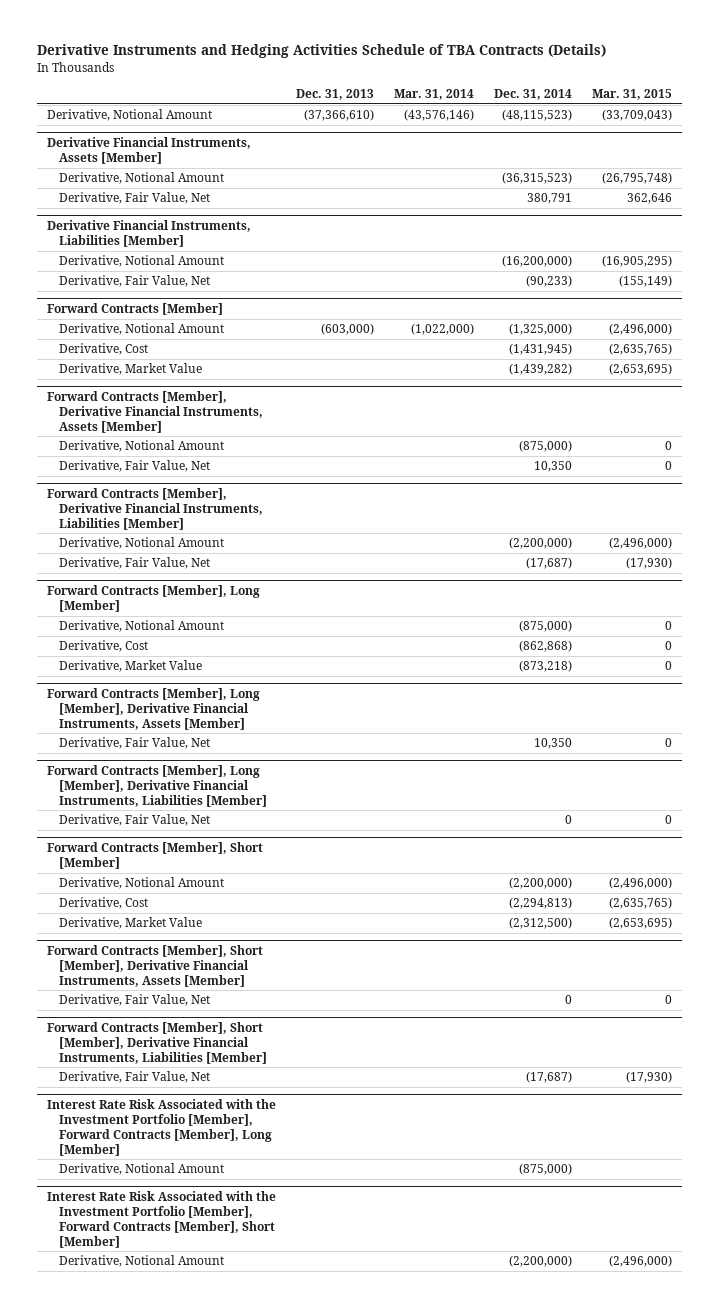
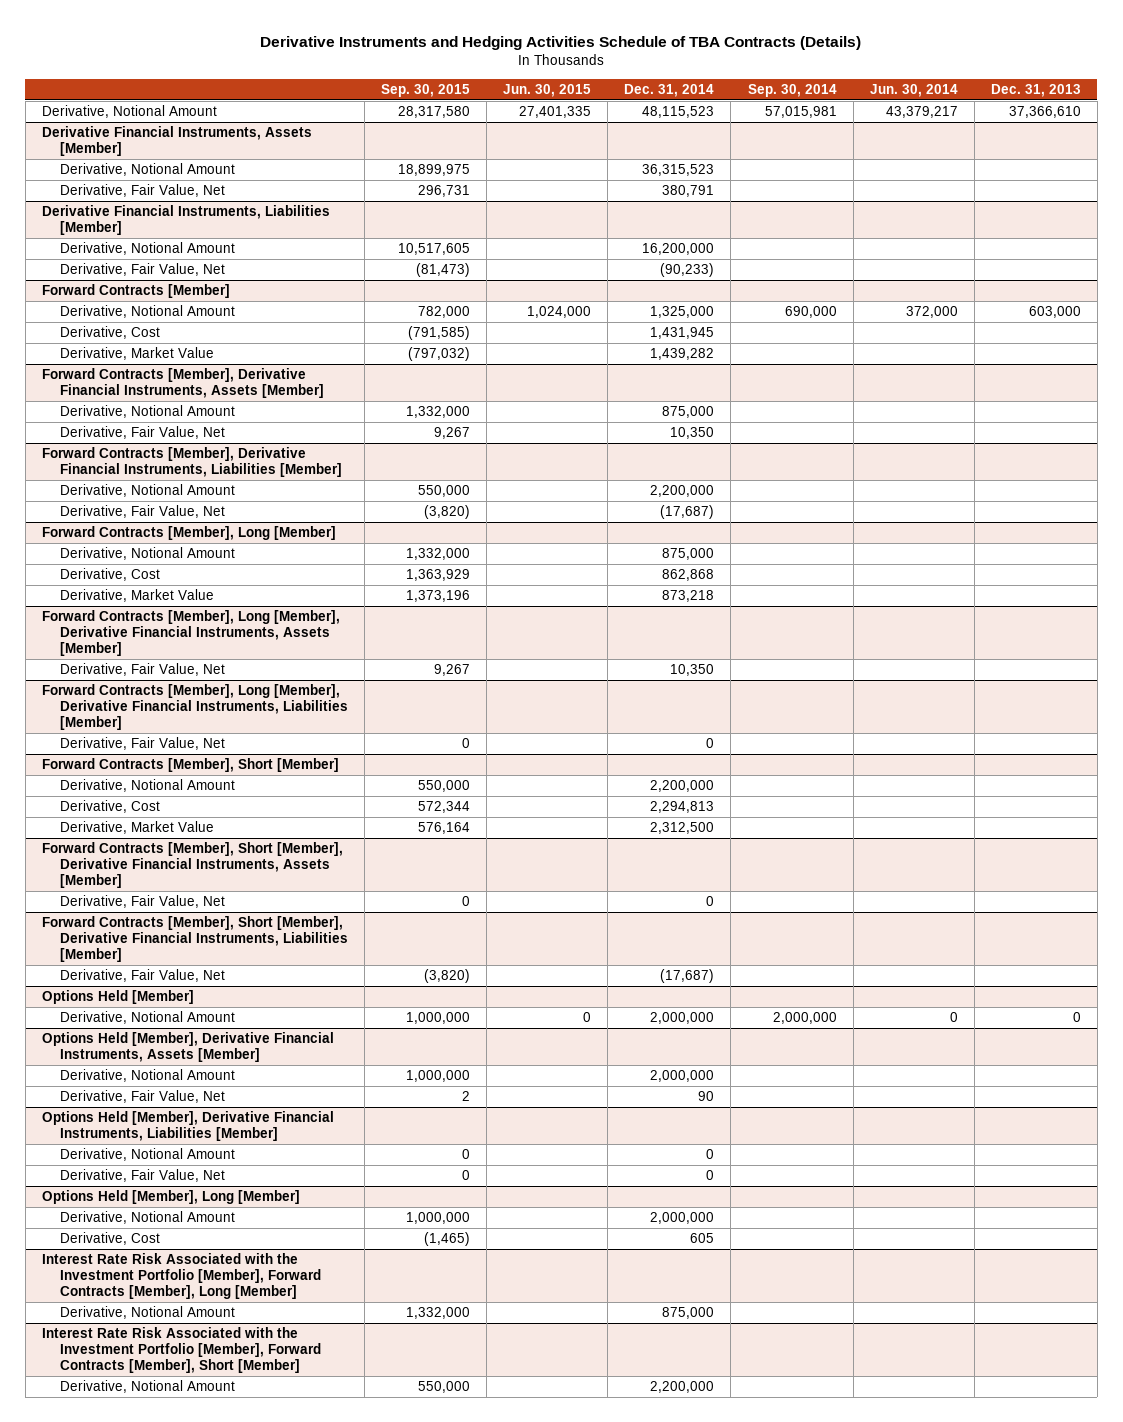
- | Dec. 31, 2013 | Mar. 31, 2014 | Dec. 31, 2014 | Mar. 31, 2015
+ | Sep. 30, 2015 | Jun. 30, 2015 | Dec. 31, 2014 | Sep. 30, 2014 | Jun. 30, 2014 | Dec. 31, 2013
- Derivative, Notional Amount | (37,366,610) | (43,576,146) | (48,115,523) | (33,709,043)
+ Derivative, Notional Amount | 28,317,580 | 27,401,335 | 48,115,523 | 57,015,981 | 43,379,217 | 37,366,610
@ Derivative Financial Instruments, Assets [Member]
- Derivative, Notional Amount | | | (36,315,523) | (26,795,748)
+ Derivative, Notional Amount | 18,899,975 | | 36,315,523 | | |
@ Derivative Financial Instruments, Liabilities [Member]
- Derivative, Notional Amount | | | (16,200,000) | (16,905,295)
+ Derivative, Notional Amount | 10,517,605 | | 16,200,000 | | |
@ Forward Contracts [Member]
- Derivative, Notional Amount | (603,000) | (1,022,000) | (1,325,000) | (2,496,000)
- Derivative, Cost | | | (1,431,945) | (2,635,765)
- Derivative, Market Value | | | (1,439,282) | (2,653,695)
+ Derivative, Notional Amount | 782,000 | 1,024,000 | 1,325,000 | 690,000 | 372,000 | 603,000
+ Derivative, Cost | (791,585) | | 1,431,945 | | |
+ Derivative, Market Value | (797,032) | | 1,439,282 | | |
@ Forward Contracts [Member], Derivative Financial Instruments, Assets [Member]
- Derivative, Notional Amount | | | (875,000) | 0
+ Derivative, Notional Amount | 1,332,000 | | 875,000 | | |
@ Forward Contracts [Member], Derivative Financial Instruments, Liabilities [Member]
- Derivative, Notional Amount | | | (2,200,000) | (2,496,000)
+ Derivative, Notional Amount | 550,000 | | 2,200,000 | | |
@ Forward Contracts [Member], Long [Member]
- Derivative, Notional Amount | | | (875,000) | 0
- Derivative, Cost | | | (862,868) | 0
- Derivative, Market Value | | | (873,218) | 0
+ Derivative, Notional Amount | 1,332,000 | | 875,000 | | |
+ Derivative, Cost | 1,363,929 | | 862,868 | | |
+ Derivative, Market Value | 1,373,196 | | 873,218 | | |
@ Forward Contracts [Member], Short [Member]
- Derivative, Notional Amount | | | (2,200,000) | (2,496,000)
- Derivative, Cost | | | (2,294,813) | (2,635,765)
- Derivative, Market Value | | | (2,312,500) | (2,653,695)
+ Derivative, Notional Amount | 550,000 | | 2,200,000 | | |
+ Derivative, Cost | 572,344 | | 2,294,813 | | |
+ Derivative, Market Value | 576,164 | | 2,312,500 | | |
+ Options Held [Member]
+ Derivative, Notional Amount | 1,000,000 | 0 | 2,000,000 | 2,000,000 | 0 | 0
+ Options Held [Member], Derivative Financial Instruments, Assets [Member]
+ Derivative, Notional Amount | 1,000,000 | | 2,000,000 | | |
+ Derivative, Fair Value, Net | 2 | | 90 | | |
+ Options Held [Member], Derivative Financial Instruments, Liabilities [Member]
+ Derivative, Notional Amount | 0 | | 0 | | |
+ Derivative, Fair Value, Net | 0 | | 0 | | |
+ Options Held [Member], Long [Member]
+ Derivative, Notional Amount | 1,000,000 | | 2,000,000 | | |
+ Derivative, Cost | (1,465) | | 605 | | |
@ Interest Rate Risk Associated with the Investment Portfolio [Member], Forward Contracts [Member], Long [Member]
- Derivative, Notional Amount | | | (875,000) |
+ Derivative, Notional Amount | 1,332,000 | | 875,000 | | |
@ Interest Rate Risk Associated with the Investment Portfolio [Member], Forward Contracts [Member], Short [Member]
- Derivative, Notional Amount | | | (2,200,000) | (2,496,000)
+ Derivative, Notional Amount | 550,000 | | 2,200,000 | | |

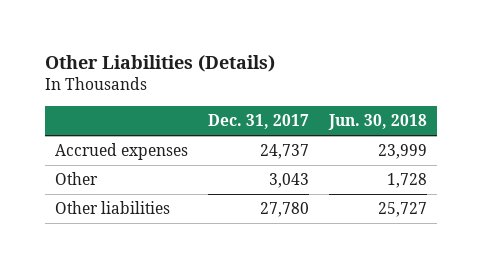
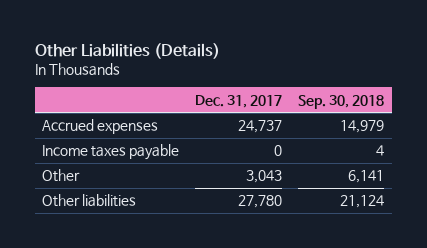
- | Dec. 31, 2017 | Jun. 30, 2018
+ | Dec. 31, 2017 | Sep. 30, 2018
+ Income taxes payable | 0 | 4

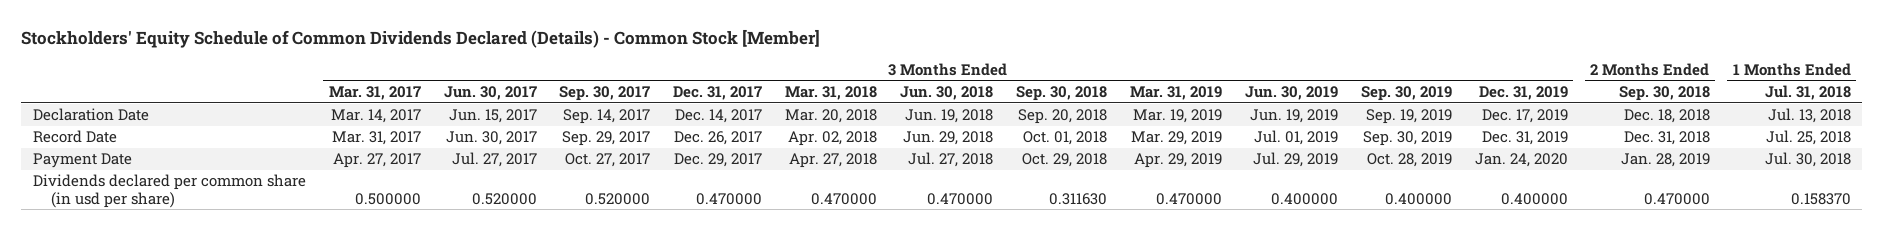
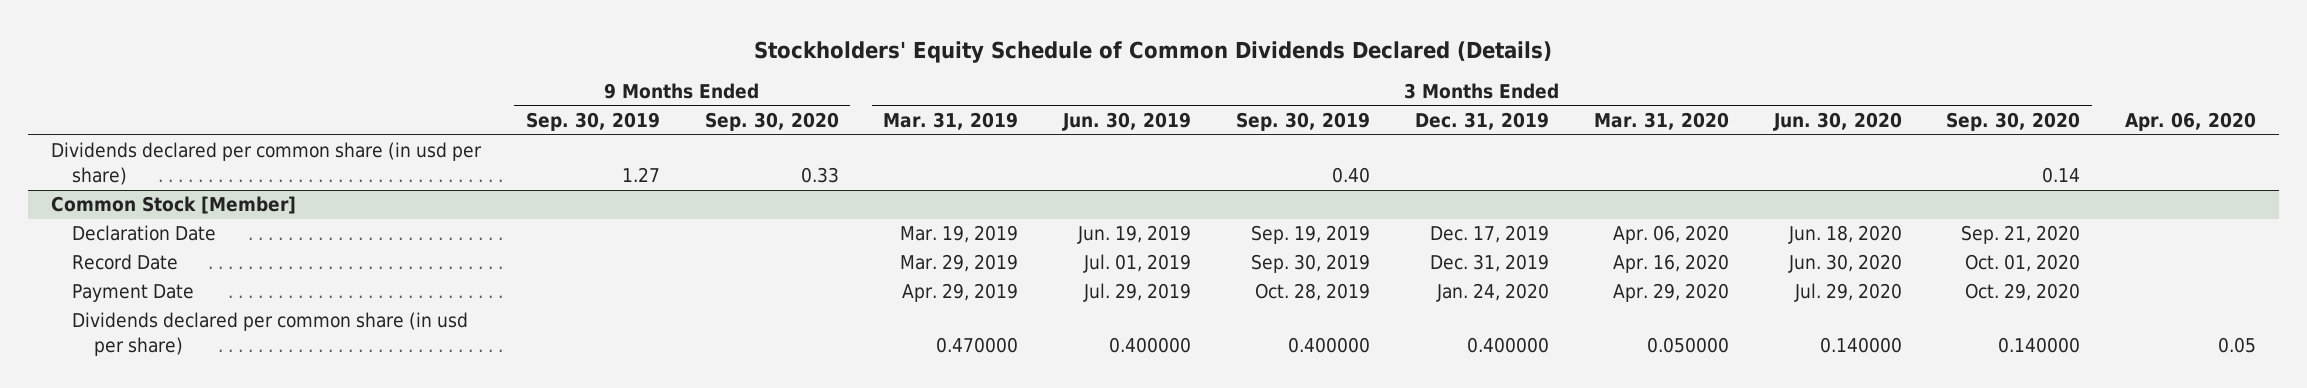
- Stockholders' Equity Schedule of Common Dividends Declared (Details) - Common Stock [Member]
+ Stockholders' Equity Schedule of Common Dividends Declared (Details)
- | 3 Months Ended Mar. 31, 2017 | 3 Months Ended Jun. 30, 2017 | 3 Months Ended Sep. 30, 2017 | 3 Months Ended Dec. 31, 2017 | 3 Months Ended Mar. 31, 2018 | 3 Months Ended Jun. 30, 2018 | 3 Months Ended Sep. 30, 2018 | 3 Months Ended Mar. 31, 2019 | 3 Months Ended Jun. 30, 2019 | 3 Months Ended Sep. 30, 2019 | 3 Months Ended Dec. 31, 2019 | 2 Months Ended Sep. 30, 2018 | 1 Months Ended Jul. 31, 2018
+ | 9 Months Ended Sep. 30, 2019 | 9 Months Ended Sep. 30, 2020 | 3 Months Ended Mar. 31, 2019 | 3 Months Ended Jun. 30, 2019 | 3 Months Ended Sep. 30, 2019 | 3 Months Ended Dec. 31, 2019 | 3 Months Ended Mar. 31, 2020 | 3 Months Ended Jun. 30, 2020 | 3 Months Ended Sep. 30, 2020 | Apr. 06, 2020
+ Dividends declared per common share (in usd per share) | 1.27 | 0.33 | | | 0.40 | | | | 0.14 |
+ Common Stock [Member]

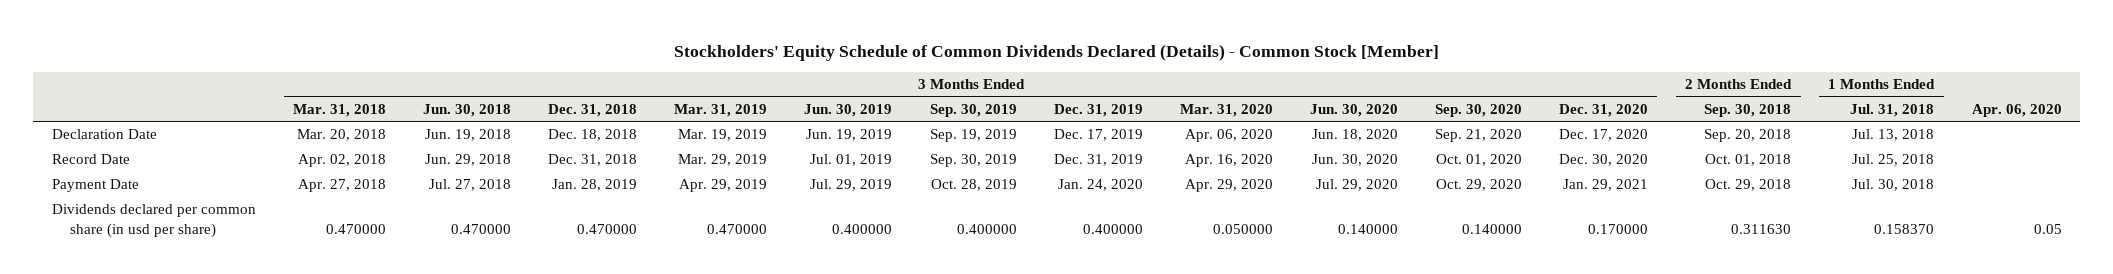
- Stockholders' Equity Schedule of Common Dividends Declared (Details)
+ Stockholders' Equity Schedule of Common Dividends Declared (Details) - Common Stock [Member]
- | 9 Months Ended Sep. 30, 2019 | 9 Months Ended Sep. 30, 2020 | 3 Months Ended Mar. 31, 2019 | 3 Months Ended Jun. 30, 2019 | 3 Months Ended Sep. 30, 2019 | 3 Months Ended Dec. 31, 2019 | 3 Months Ended Mar. 31, 2020 | 3 Months Ended Jun. 30, 2020 | 3 Months Ended Sep. 30, 2020 | Apr. 06, 2020
+ | 3 Months Ended Mar. 31, 2018 | 3 Months Ended Jun. 30, 2018 | 3 Months Ended Dec. 31, 2018 | 3 Months Ended Mar. 31, 2019 | 3 Months Ended Jun. 30, 2019 | 3 Months Ended Sep. 30, 2019 | 3 Months Ended Dec. 31, 2019 | 3 Months Ended Mar. 31, 2020 | 3 Months Ended Jun. 30, 2020 | 3 Months Ended Sep. 30, 2020 | 3 Months Ended Dec. 31, 2020 | 2 Months Ended Sep. 30, 2018 | 1 Months Ended Jul. 31, 2018 | Apr. 06, 2020
- Dividends declared per common share (in usd per share) | 1.27 | 0.33 | | | 0.40 | | | | 0.14 |
- Common Stock [Member]

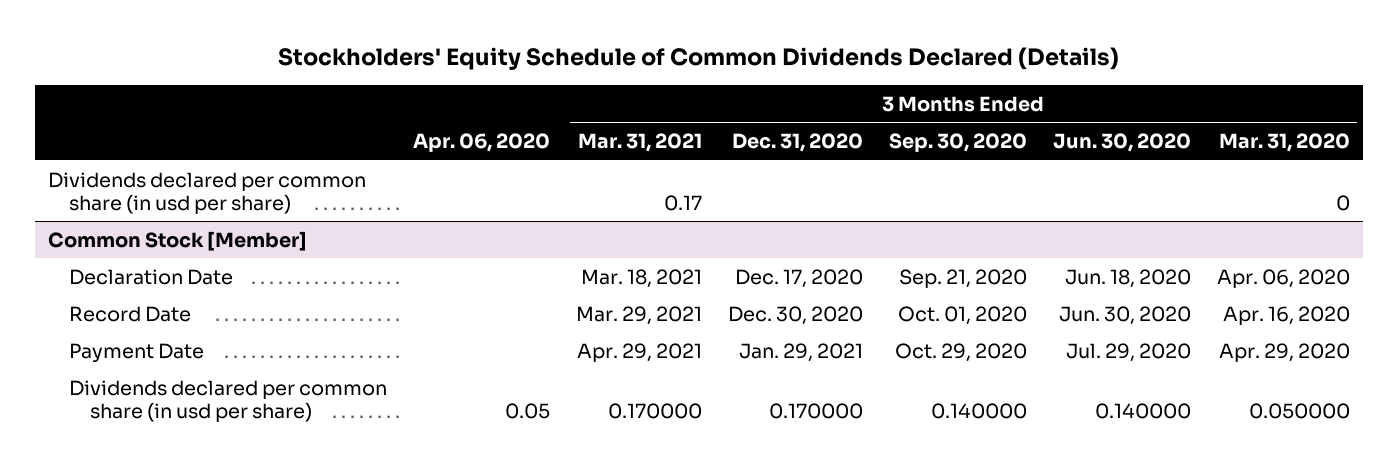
- Stockholders' Equity Schedule of Common Dividends Declared (Details) - Common Stock [Member]
+ Stockholders' Equity Schedule of Common Dividends Declared (Details)
- | 3 Months Ended Mar. 31, 2018 | 3 Months Ended Jun. 30, 2018 | 3 Months Ended Dec. 31, 2018 | 3 Months Ended Mar. 31, 2019 | 3 Months Ended Jun. 30, 2019 | 3 Months Ended Sep. 30, 2019 | 3 Months Ended Dec. 31, 2019 | 3 Months Ended Mar. 31, 2020 | 3 Months Ended Jun. 30, 2020 | 3 Months Ended Sep. 30, 2020 | 3 Months Ended Dec. 31, 2020 | 2 Months Ended Sep. 30, 2018 | 1 Months Ended Jul. 31, 2018 | Apr. 06, 2020
+ | Apr. 06, 2020 | 3 Months Ended Mar. 31, 2021 | 3 Months Ended Dec. 31, 2020 | 3 Months Ended Sep. 30, 2020 | 3 Months Ended Jun. 30, 2020 | 3 Months Ended Mar. 31, 2020
+ Dividends declared per common share (in usd per share) | | 0.17 | | | | 0
+ Common Stock [Member]

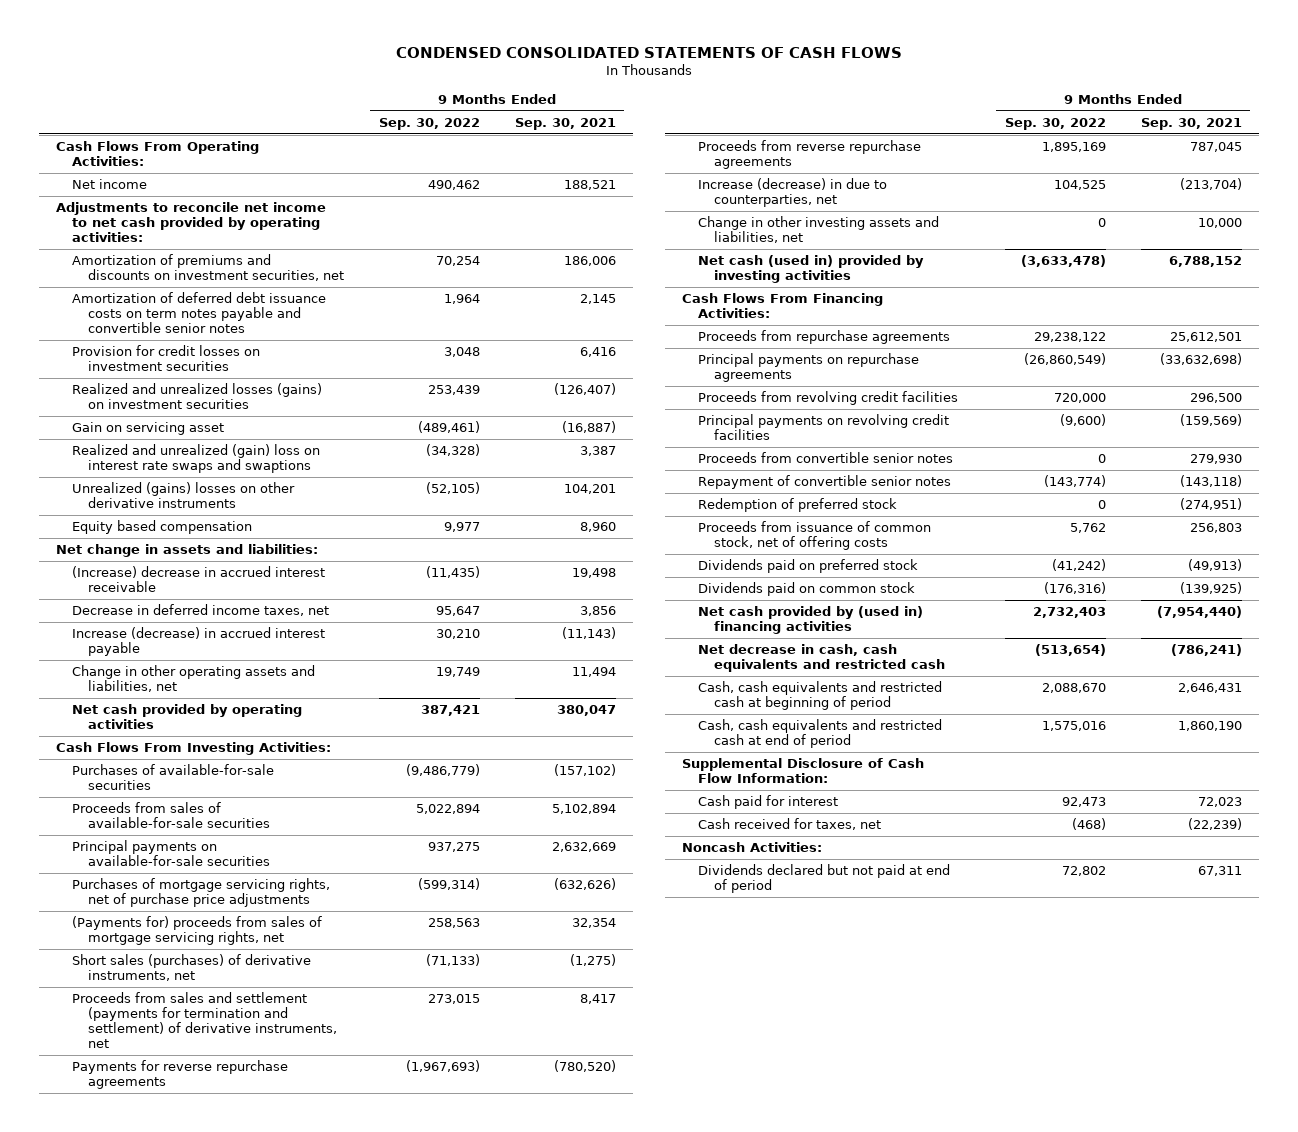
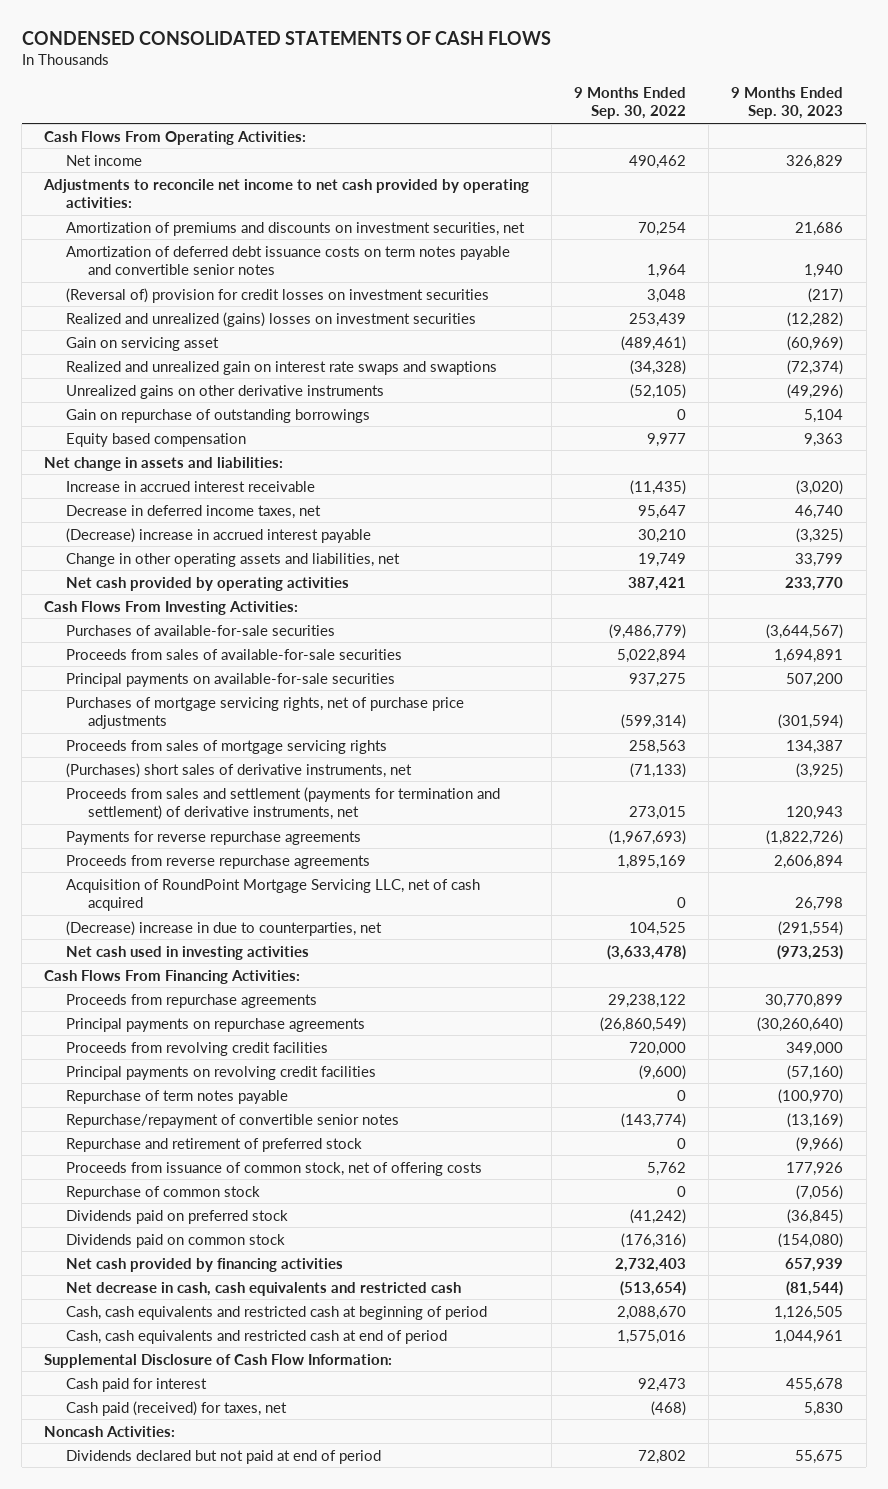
- | 9 Months Ended Sep. 30, 2022 | 9 Months Ended Sep. 30, 2021
+ | 9 Months Ended Sep. 30, 2022 | 9 Months Ended Sep. 30, 2023
- Provision for credit losses on investment securities | 3,048 | 6,416
- Realized and unrealized losses (gains) on investment securities | 253,439 | (126,407)
+ (Reversal of) provision for credit losses on investment securities | 3,048 | (217)
+ Realized and unrealized (gains) losses on investment securities | 253,439 | (12,282)
- Realized and unrealized (gain) loss on interest rate swaps and swaptions | (34,328) | 3,387
- Unrealized (gains) losses on other derivative instruments | (52,105) | 104,201
+ Realized and unrealized gain on interest rate swaps and swaptions | (34,328) | (72,374)
+ Unrealized gains on other derivative instruments | (52,105) | (49,296)
+ Gain on repurchase of outstanding borrowings | 0 | 5,104
- (Increase) decrease in accrued interest receivable | (11,435) | 19,498
+ Increase in accrued interest receivable | (11,435) | (3,020)
- Increase (decrease) in accrued interest payable | 30,210 | (11,143)
+ (Decrease) increase in accrued interest payable | 30,210 | (3,325)
- (Payments for) proceeds from sales of mortgage servicing rights, net | 258,563 | 32,354
- Short sales (purchases) of derivative instruments, net | (71,133) | (1,275)
+ Proceeds from sales of mortgage servicing rights | 258,563 | 134,387
+ (Purchases) short sales of derivative instruments, net | (71,133) | (3,925)
- Increase (decrease) in due to counterparties, net | 104,525 | (213,704)
- Change in other investing assets and liabilities, net | 0 | 10,000
- Net cash (used in) provided by investing activities | (3,633,478) | 6,788,152
+ Acquisition of RoundPoint Mortgage Servicing LLC, net of cash acquired | 0 | 26,798
+ (Decrease) increase in due to counterparties, net | 104,525 | (291,554)
+ Net cash used in investing activities | (3,633,478) | (973,253)
- Proceeds from convertible senior notes | 0 | 279,930
- Repayment of convertible senior notes | (143,774) | (143,118)
- Redemption of preferred stock | 0 | (274,951)
+ Repurchase of term notes payable | 0 | (100,970)
+ Repurchase/repayment of convertible senior notes | (143,774) | (13,169)
+ Repurchase and retirement of preferred stock | 0 | (9,966)
+ Repurchase of common stock | 0 | (7,056)
- Net cash provided by (used in) financing activities | 2,732,403 | (7,954,440)
+ Net cash provided by financing activities | 2,732,403 | 657,939
- Cash received for taxes, net | (468) | (22,239)
+ Cash paid (received) for taxes, net | (468) | 5,830

